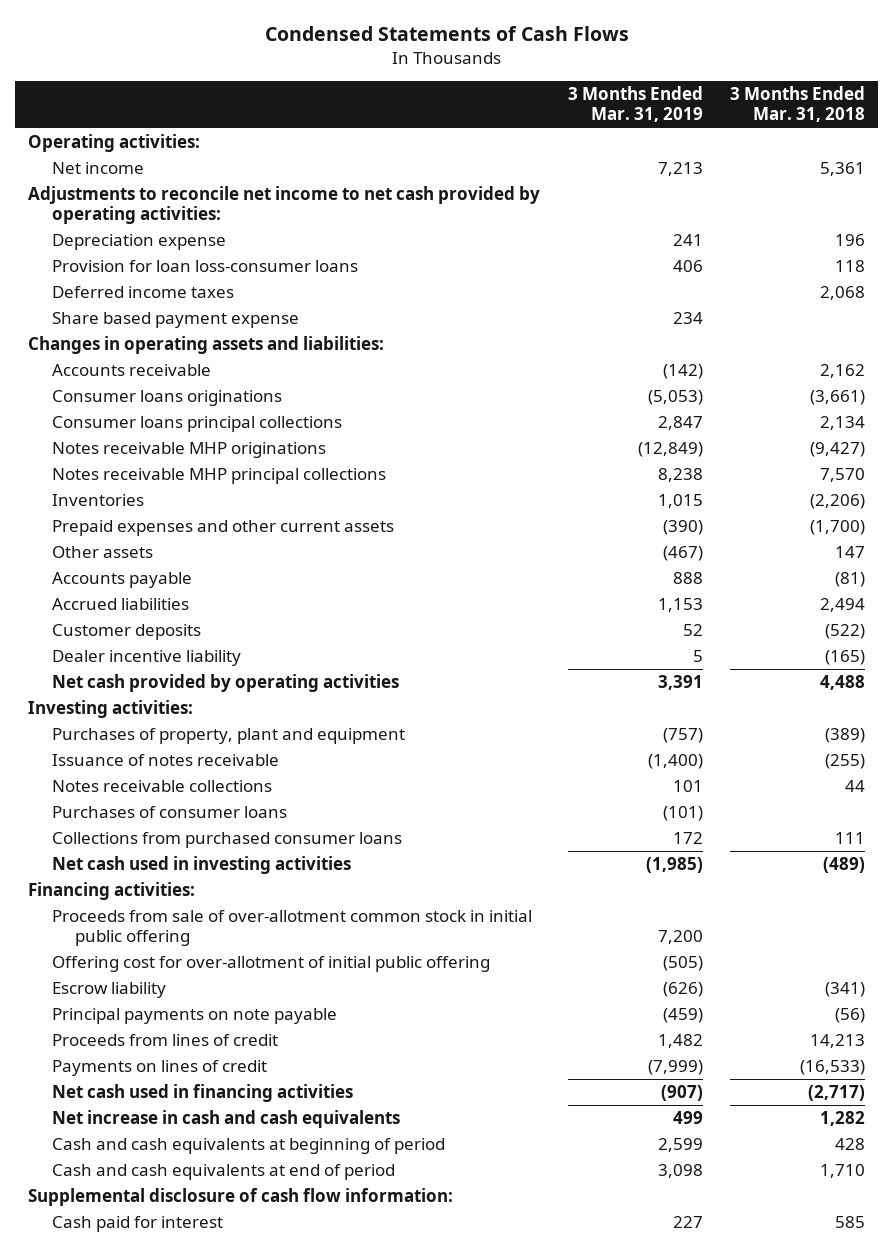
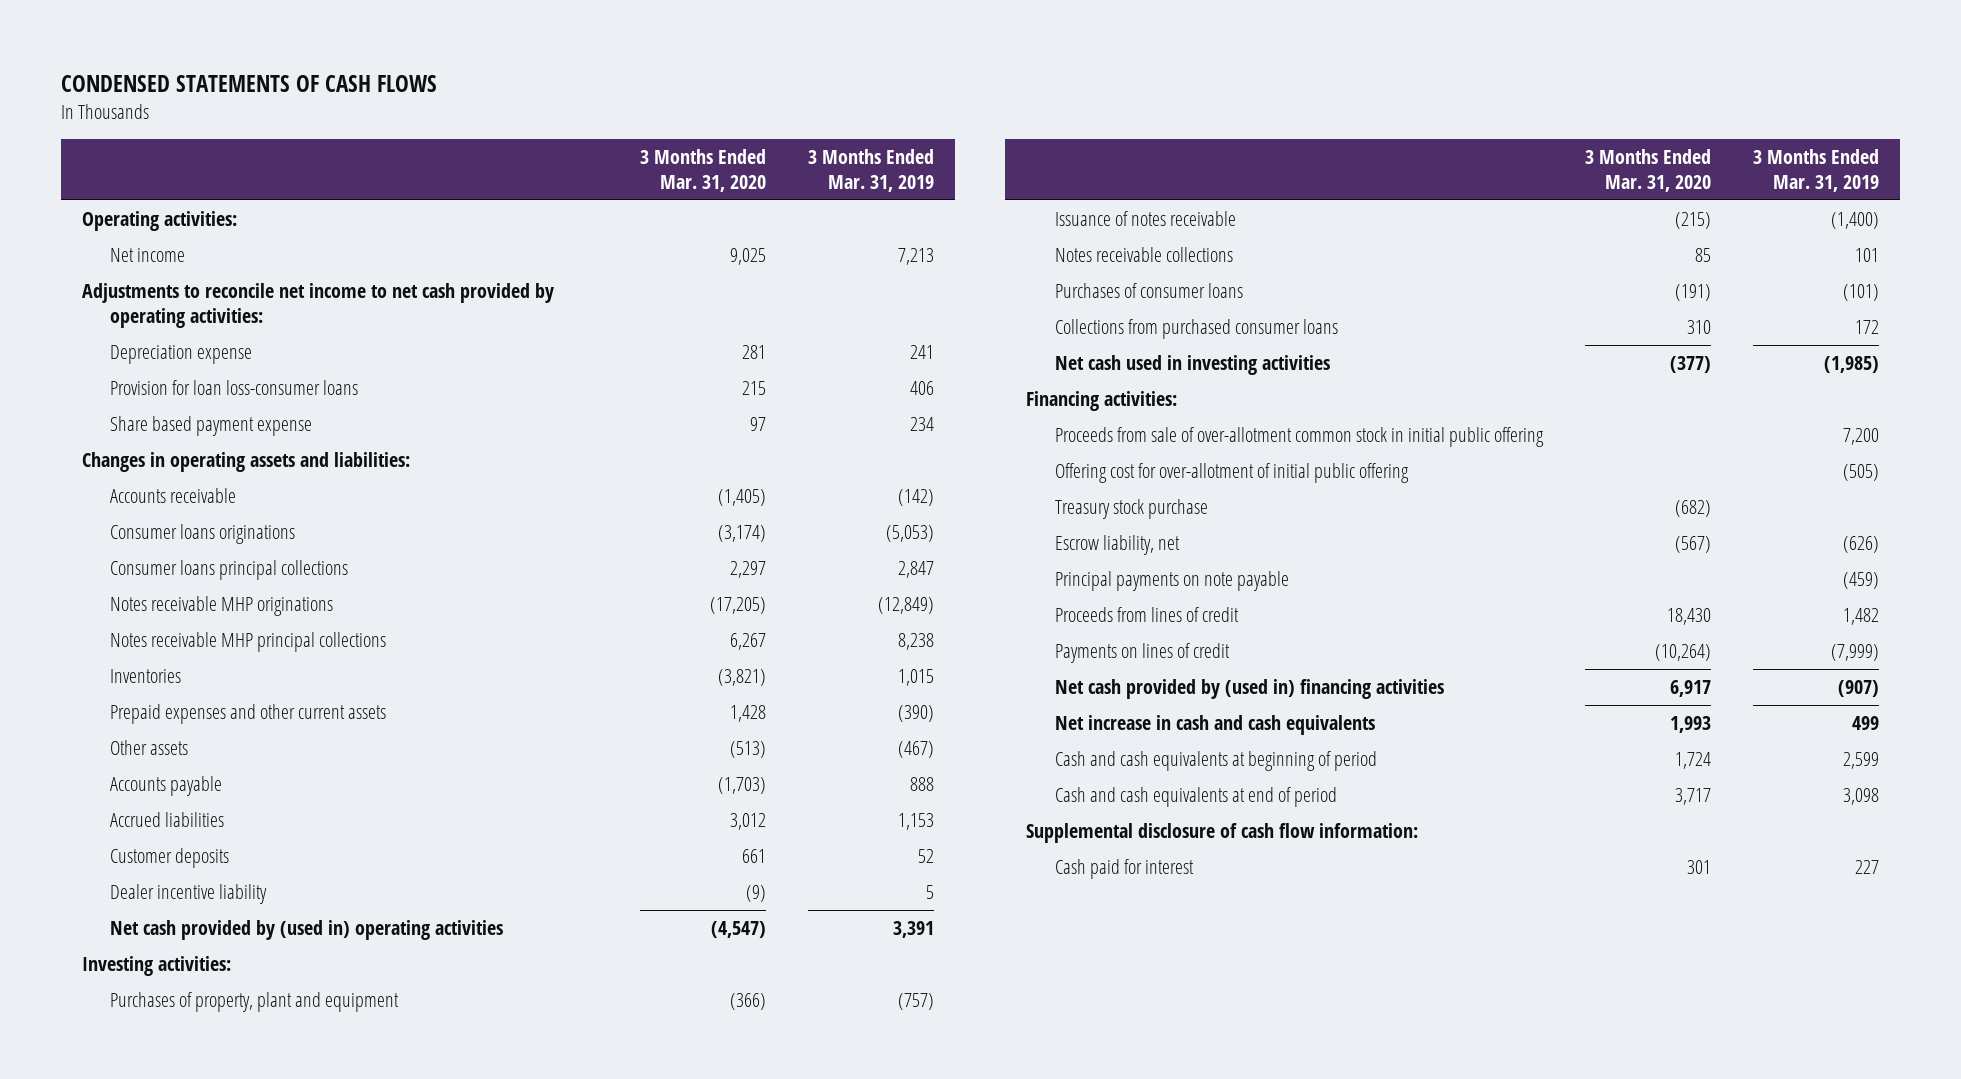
- Condensed Statements of Cash Flows
+ CONDENSED STATEMENTS OF CASH FLOWS
- | 3 Months Ended Mar. 31, 2019 | 3 Months Ended Mar. 31, 2018
+ | 3 Months Ended Mar. 31, 2020 | 3 Months Ended Mar. 31, 2019
- Deferred income taxes | | 2,068
- Net cash provided by operating activities | 3,391 | 4,488
+ Net cash provided by (used in) operating activities | (4,547) | 3,391
- Escrow liability | (626) | (341)
+ Treasury stock purchase | (682) |
+ Escrow liability, net | (567) | (626)
- Net cash used in financing activities | (907) | (2,717)
+ Net cash provided by (used in) financing activities | 6,917 | (907)

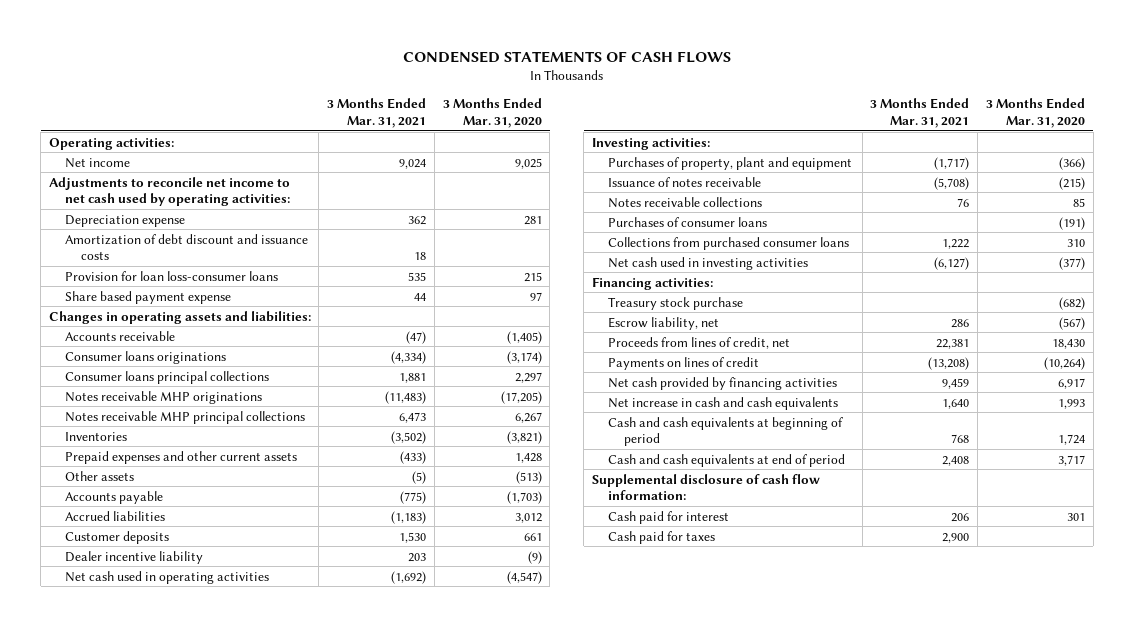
- | 3 Months Ended Mar. 31, 2020 | 3 Months Ended Mar. 31, 2019
+ | 3 Months Ended Mar. 31, 2021 | 3 Months Ended Mar. 31, 2020
- Adjustments to reconcile net income to net cash provided by operating activities:
+ Adjustments to reconcile net income to net cash used by operating activities:
+ Amortization of debt discount and issuance costs | 18 |
- Net cash provided by (used in) operating activities | (4,547) | 3,391
+ Net cash used in operating activities | (1,692) | (4,547)
- Proceeds from sale of over-allotment common stock in initial public offering | | 7,200
- Offering cost for over-allotment of initial public offering | | (505)
- Principal payments on note payable | | (459)
- Proceeds from lines of credit | 18,430 | 1,482
+ Proceeds from lines of credit, net | 22,381 | 18,430
- Net cash provided by (used in) financing activities | 6,917 | (907)
+ Net cash provided by financing activities | 9,459 | 6,917
+ Cash paid for taxes | 2,900 |

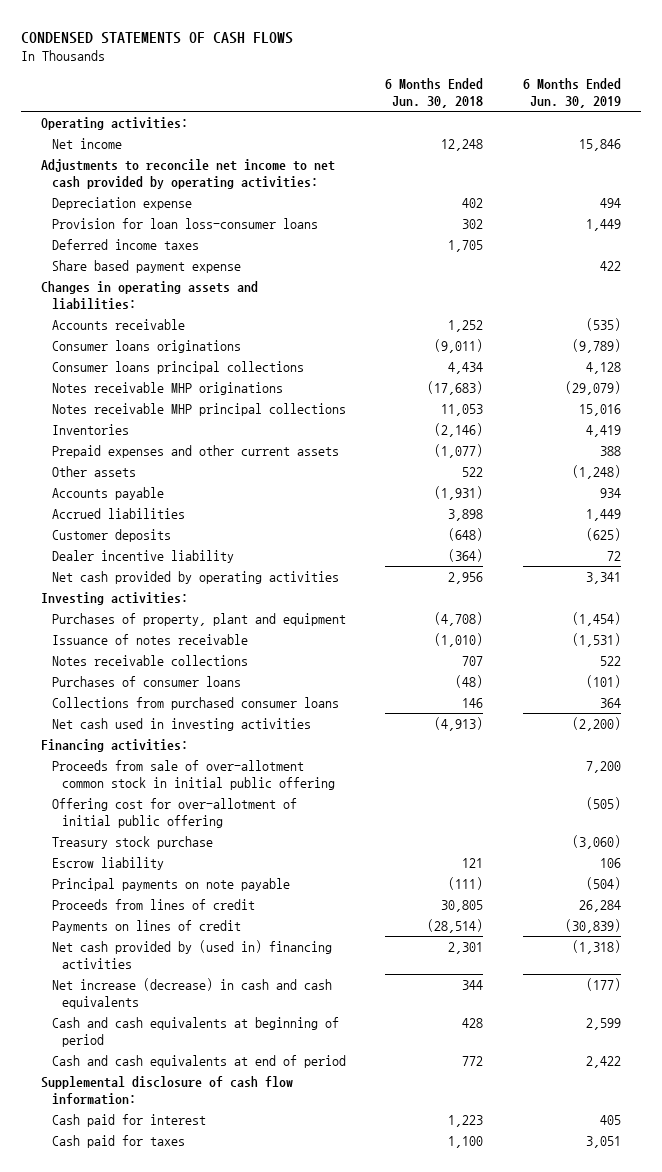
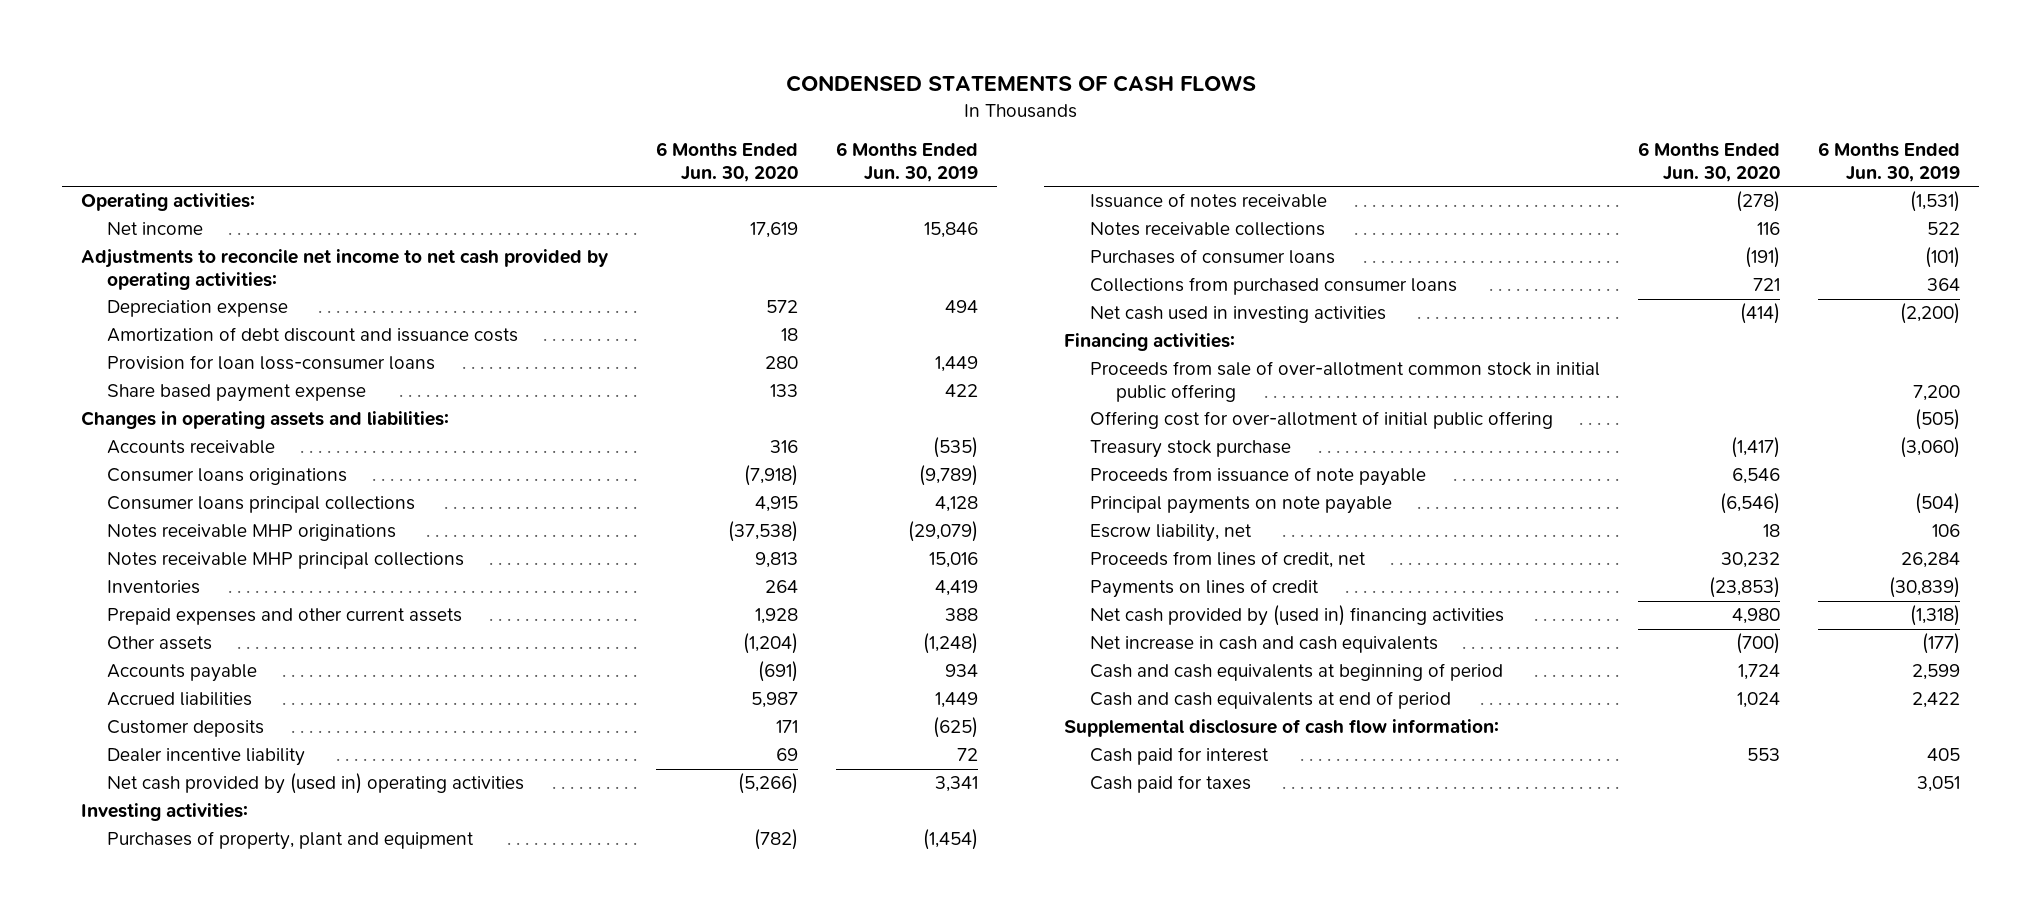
- | 6 Months Ended Jun. 30, 2018 | 6 Months Ended Jun. 30, 2019
+ | 6 Months Ended Jun. 30, 2020 | 6 Months Ended Jun. 30, 2019
+ Amortization of debt discount and issuance costs | 18 |
- Deferred income taxes | 1,705 |
- Net cash provided by operating activities | 2,956 | 3,341
+ Net cash provided by (used in) operating activities | (5,266) | 3,341
- Escrow liability | 121 | 106
+ Proceeds from issuance of note payable | 6,546 |
- Proceeds from lines of credit | 30,805 | 26,284
+ Escrow liability, net | 18 | 106
+ Proceeds from lines of credit, net | 30,232 | 26,284
- Net increase (decrease) in cash and cash equivalents | 344 | (177)
+ Net increase in cash and cash equivalents | (700) | (177)

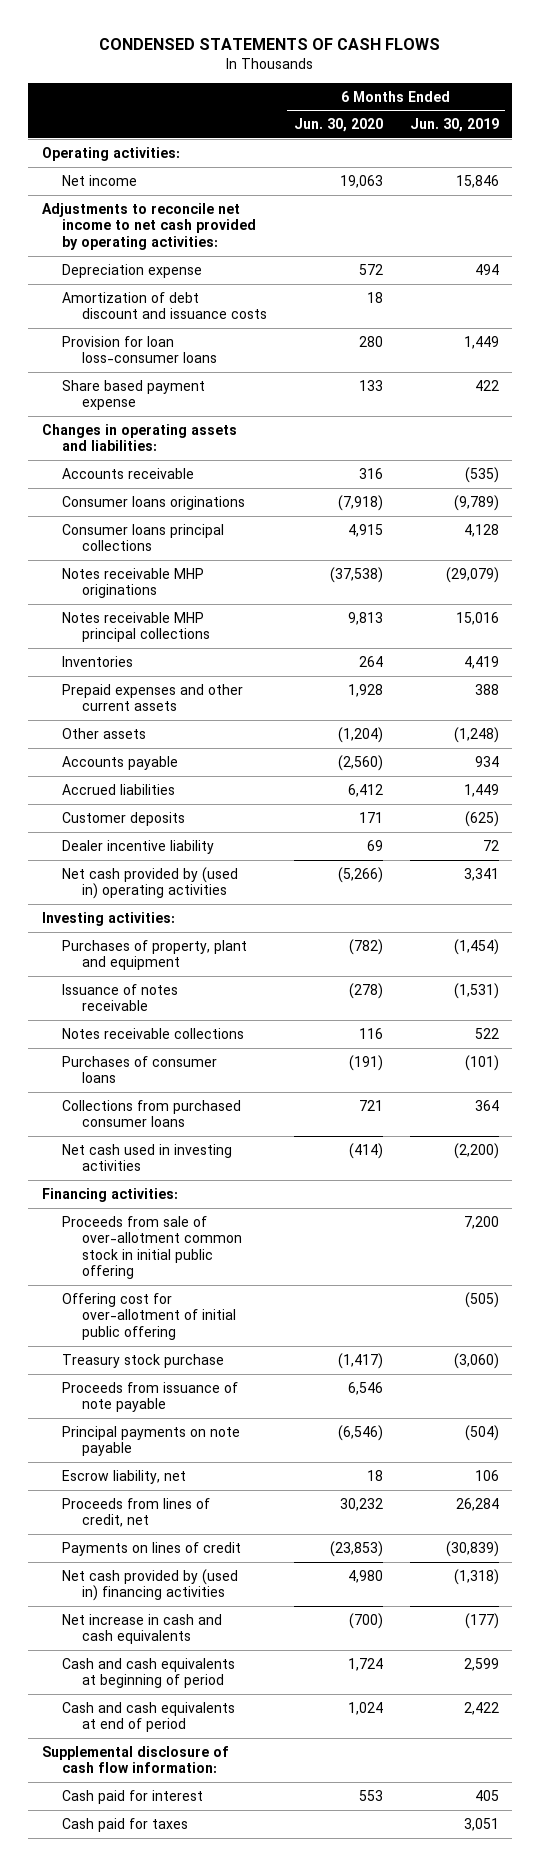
- Net income | 17,619 | 15,846
+ Net income | 19,063 | 15,846
- Accounts payable | (691) | 934
- Accrued liabilities | 5,987 | 1,449
+ Accounts payable | (2,560) | 934
+ Accrued liabilities | 6,412 | 1,449

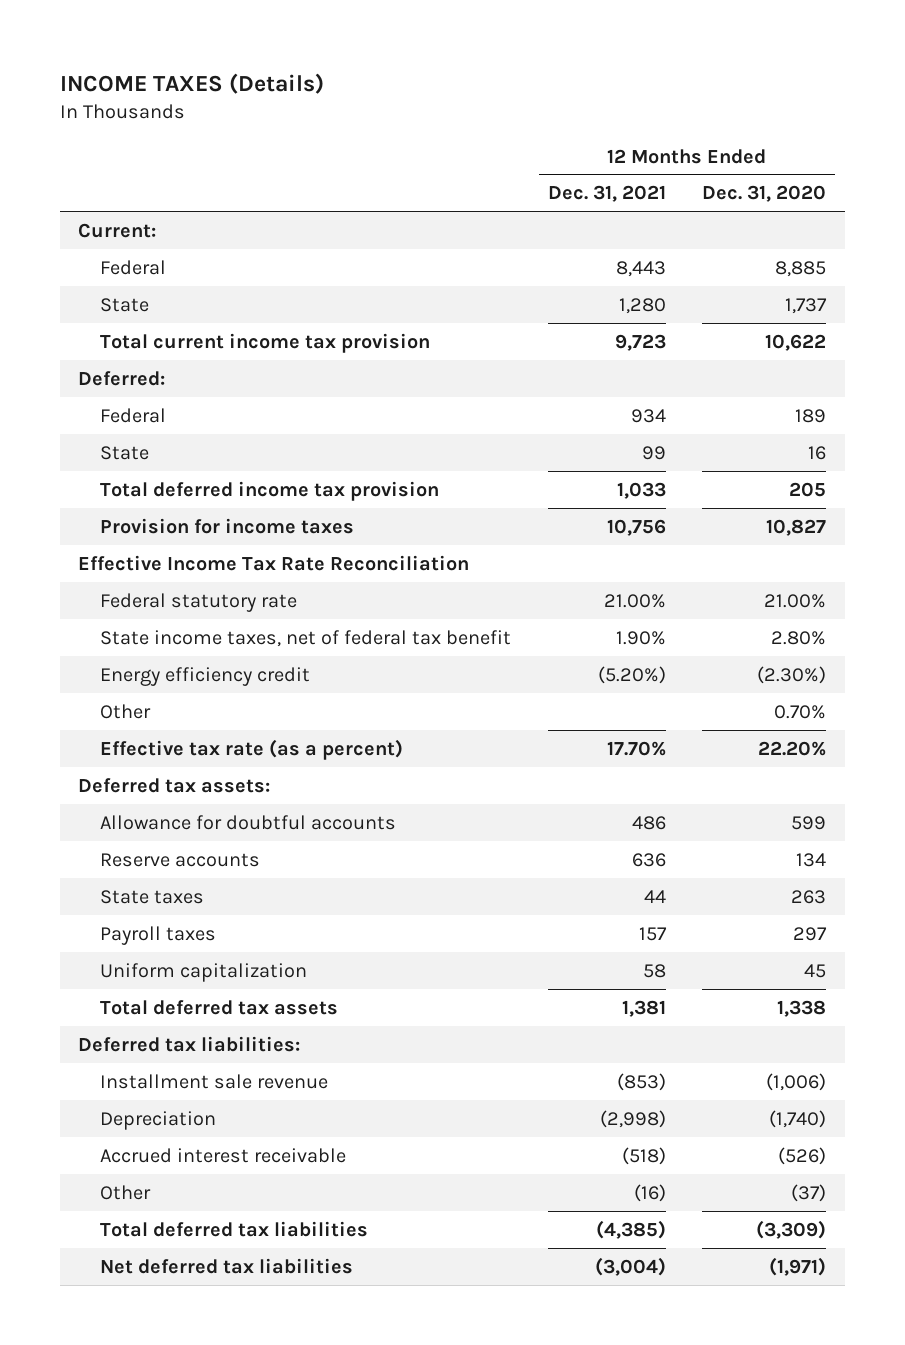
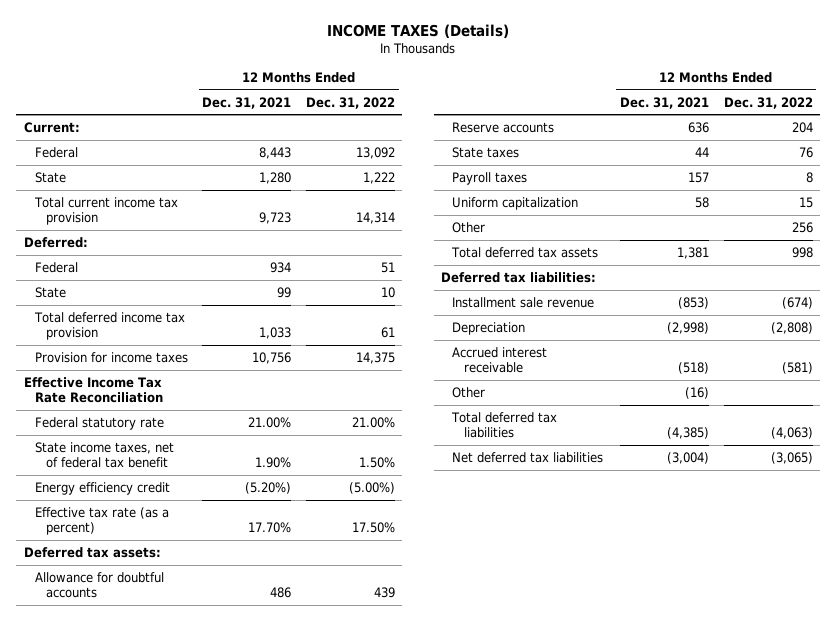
- | 12 Months Ended Dec. 31, 2021 | 12 Months Ended Dec. 31, 2020
+ | 12 Months Ended Dec. 31, 2021 | 12 Months Ended Dec. 31, 2022
moved down: Other | | 256

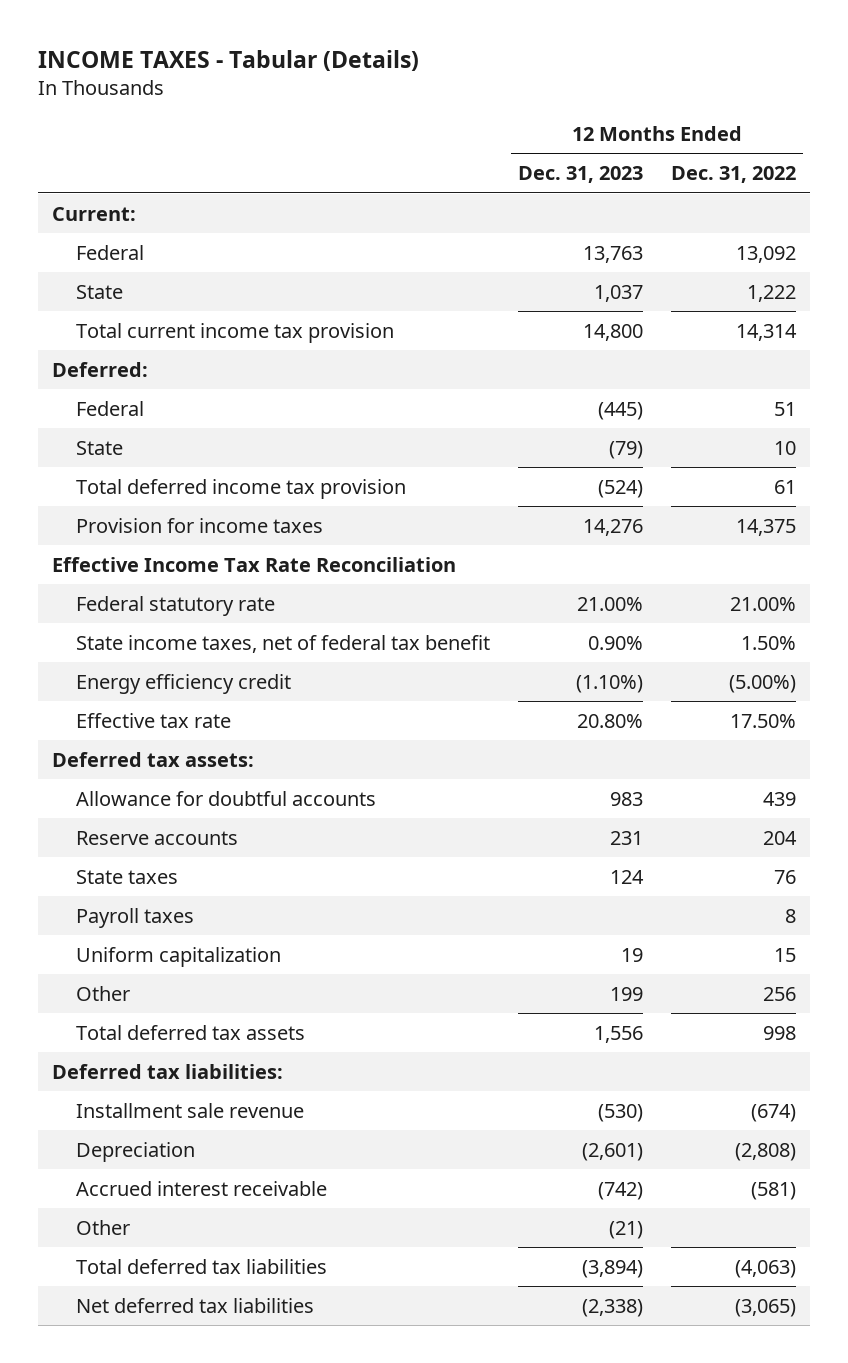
- INCOME TAXES (Details)
+ INCOME TAXES - Tabular (Details)
- | 12 Months Ended Dec. 31, 2021 | 12 Months Ended Dec. 31, 2022
+ | 12 Months Ended Dec. 31, 2023 | 12 Months Ended Dec. 31, 2022
- Effective tax rate (as a percent) | 17.70% | 17.50%
+ Effective tax rate | 20.80% | 17.50%

